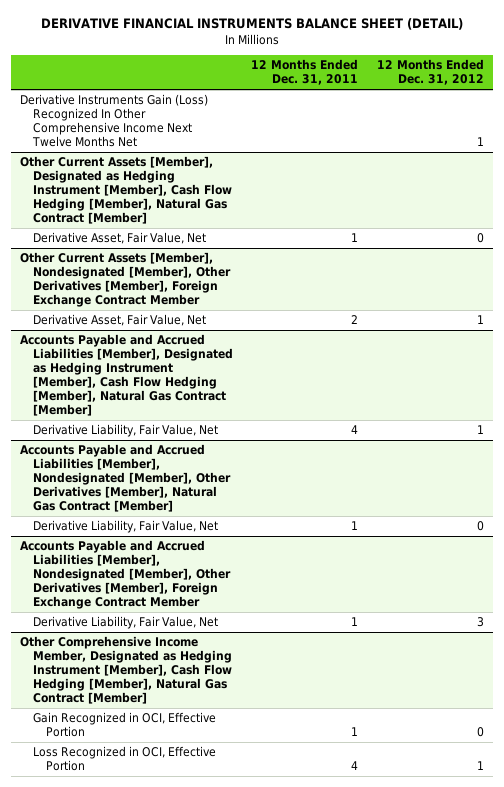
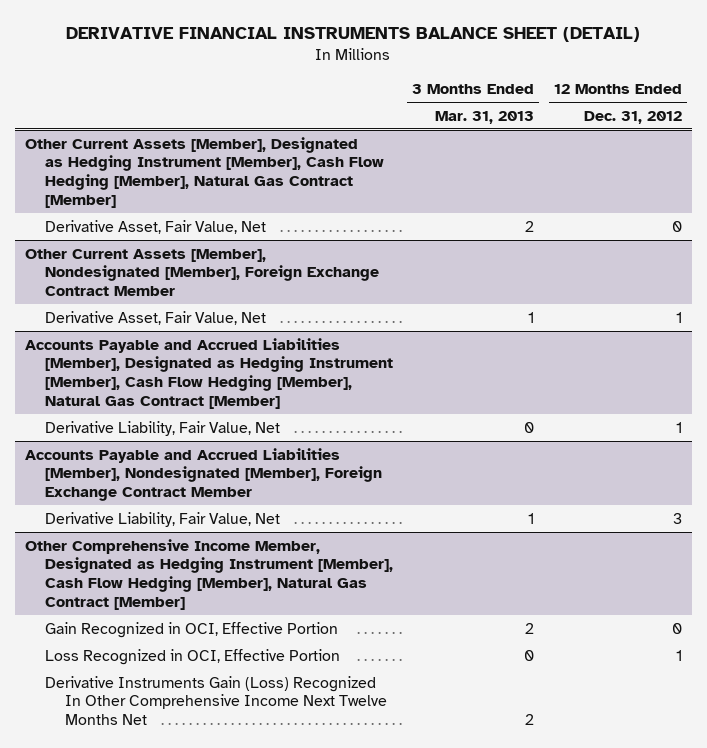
- | 12 Months Ended Dec. 31, 2011 | 12 Months Ended Dec. 31, 2012
+ | 3 Months Ended Mar. 31, 2013 | 12 Months Ended Dec. 31, 2012
- Derivative Instruments Gain (Loss) Recognized In Other Comprehensive Income Next Twelve Months Net | | 1
- Other Current Assets [Member], Nondesignated [Member], Other Derivatives [Member], Foreign Exchange Contract Member
+ Other Current Assets [Member], Nondesignated [Member], Foreign Exchange Contract Member
- Accounts Payable and Accrued Liabilities [Member], Nondesignated [Member], Other Derivatives [Member], Natural Gas Contract [Member]
- Derivative Liability, Fair Value, Net | 1 | 0
- Accounts Payable and Accrued Liabilities [Member], Nondesignated [Member], Other Derivatives [Member], Foreign Exchange Contract Member
+ Accounts Payable and Accrued Liabilities [Member], Nondesignated [Member], Foreign Exchange Contract Member
@ Other Comprehensive Income Member, Designated as Hedging Instrument [Member], Cash Flow Hedging [Member], Natural Gas Contract [Member]
+ Derivative Instruments Gain (Loss) Recognized In Other Comprehensive Income Next Twelve Months Net | 2 |

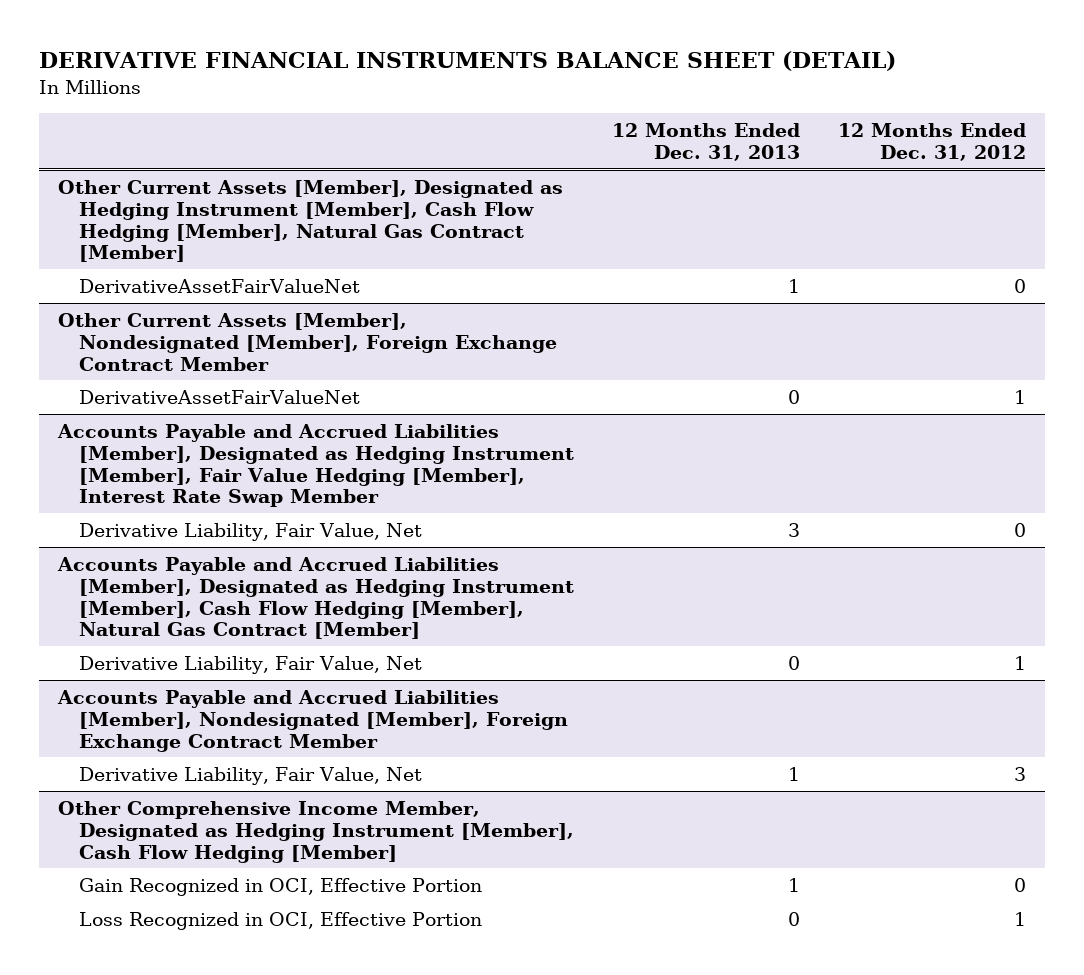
- | 3 Months Ended Mar. 31, 2013 | 12 Months Ended Dec. 31, 2012
+ | 12 Months Ended Dec. 31, 2013 | 12 Months Ended Dec. 31, 2012
@ Other Current Assets [Member], Designated as Hedging Instrument [Member], Cash Flow Hedging [Member], Natural Gas Contract [Member]
- Derivative Asset, Fair Value, Net | 2 | 0
+ DerivativeAssetFairValueNet | 1 | 0
@ Other Current Assets [Member], Nondesignated [Member], Foreign Exchange Contract Member
- Derivative Asset, Fair Value, Net | 1 | 1
+ DerivativeAssetFairValueNet | 0 | 1
+ Accounts Payable and Accrued Liabilities [Member], Designated as Hedging Instrument [Member], Fair Value Hedging [Member], Interest Rate Swap Member
+ Derivative Liability, Fair Value, Net | 3 | 0
- Other Comprehensive Income Member, Designated as Hedging Instrument [Member], Cash Flow Hedging [Member], Natural Gas Contract [Member]
+ Other Comprehensive Income Member, Designated as Hedging Instrument [Member], Cash Flow Hedging [Member]
- Derivative Instruments Gain (Loss) Recognized In Other Comprehensive Income Next Twelve Months Net | 2 |

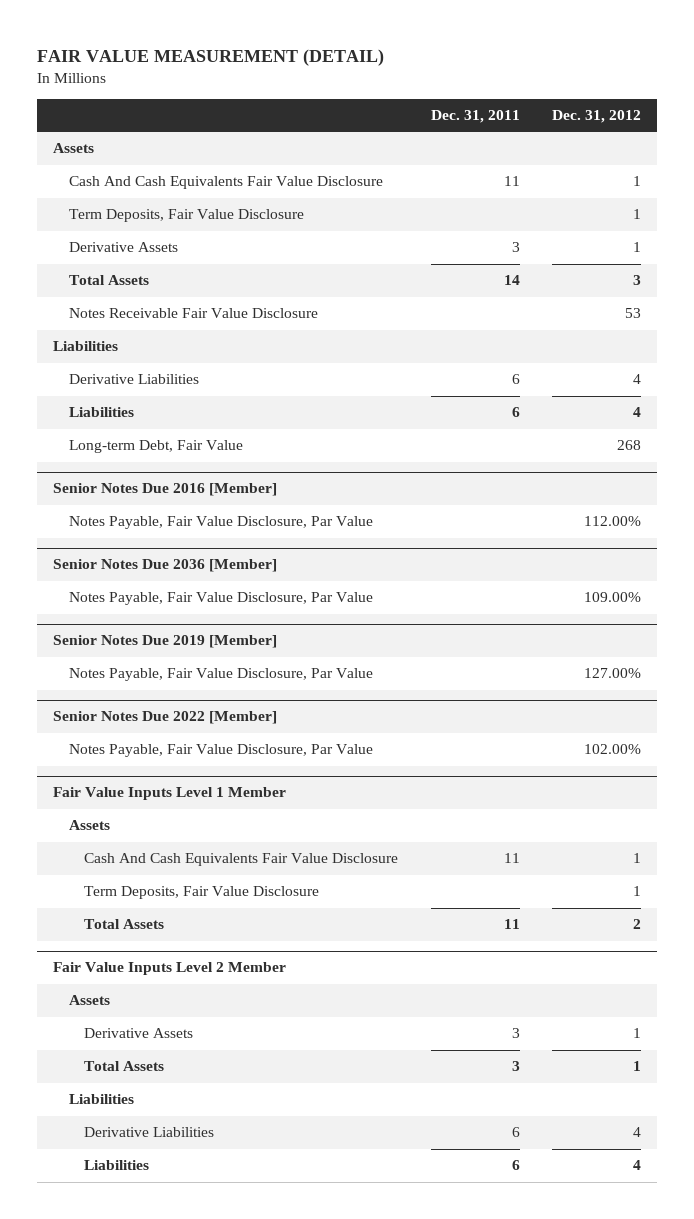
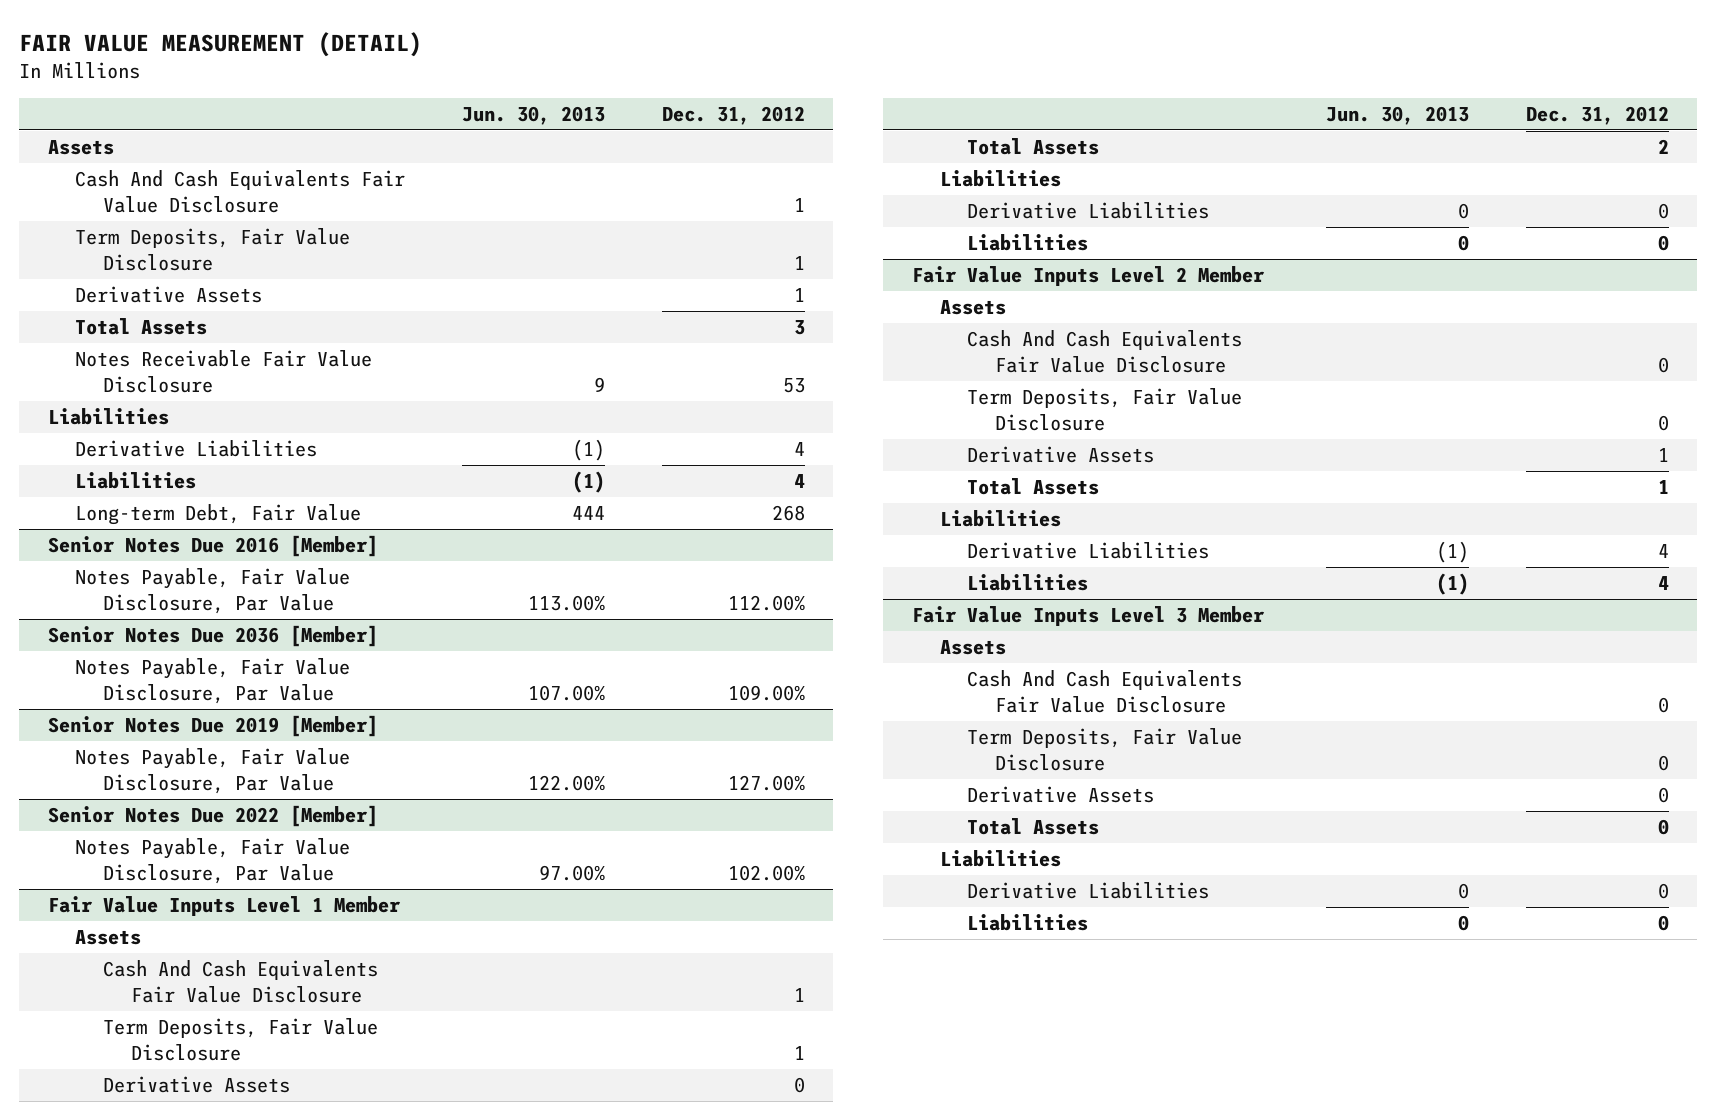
- | Dec. 31, 2011 | Dec. 31, 2012
+ | Jun. 30, 2013 | Dec. 31, 2012
@ Fair Value Inputs Level 1 Member
+ Derivative Assets | | 0
+ Liabilities
+ Derivative Liabilities | 0 | 0
+ Liabilities | 0 | 0
@ Fair Value Inputs Level 2 Member
+ Cash And Cash Equivalents Fair Value Disclosure | | 0
+ Term Deposits, Fair Value Disclosure | | 0
+ Fair Value Inputs Level 3 Member
+ Assets
+ Cash And Cash Equivalents Fair Value Disclosure | | 0
+ Term Deposits, Fair Value Disclosure | | 0
+ Derivative Assets | | 0
+ Total Assets | | 0
+ Liabilities
+ Derivative Liabilities | 0 | 0
+ Liabilities | 0 | 0

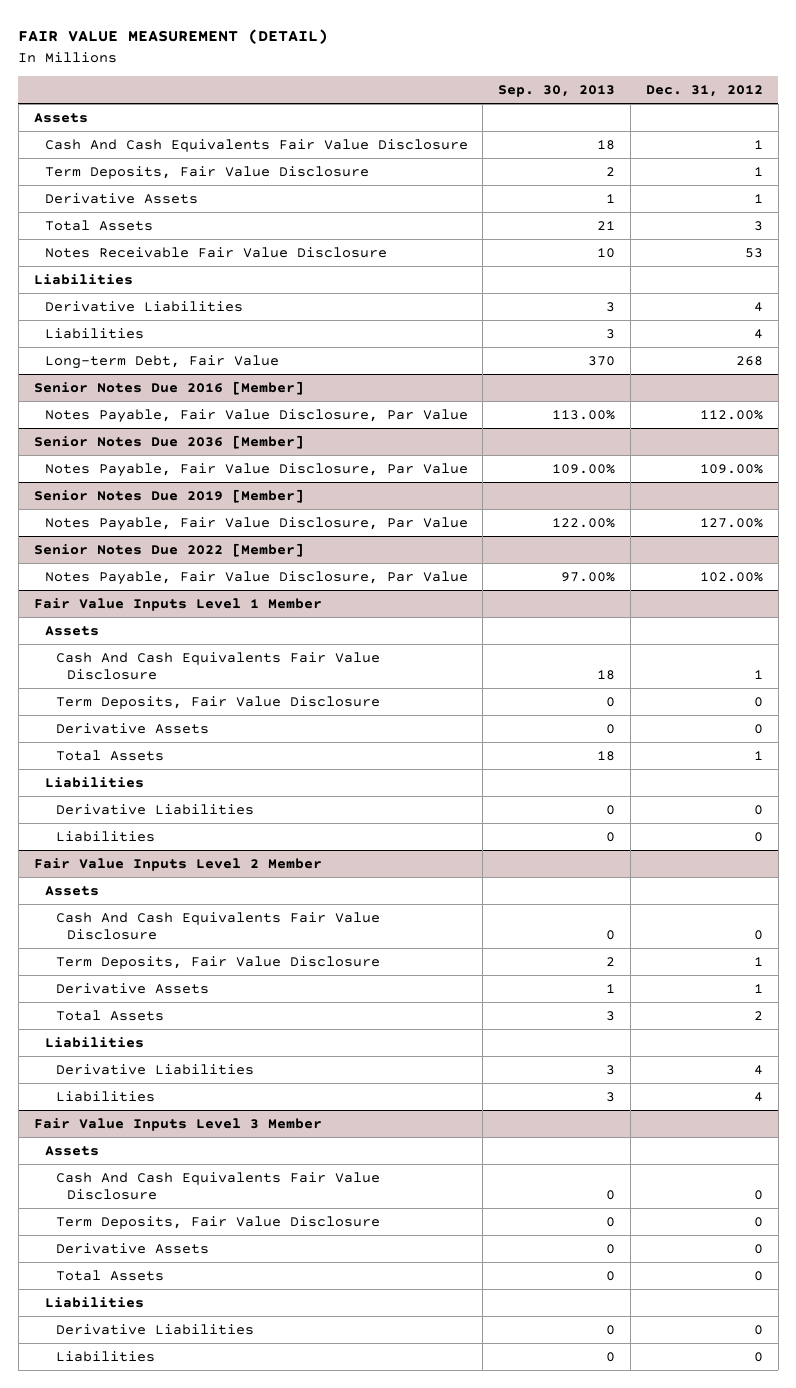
- | Jun. 30, 2013 | Dec. 31, 2012
+ | Sep. 30, 2013 | Dec. 31, 2012
@ Fair Value Inputs Level 1 Member
- Term Deposits, Fair Value Disclosure | | 1
+ Term Deposits, Fair Value Disclosure | 0 | 0
- Total Assets | | 2
+ Total Assets | 18 | 1
@ Fair Value Inputs Level 2 Member
- Term Deposits, Fair Value Disclosure | | 0
+ Term Deposits, Fair Value Disclosure | 2 | 1
- Total Assets | | 1
+ Total Assets | 3 | 2

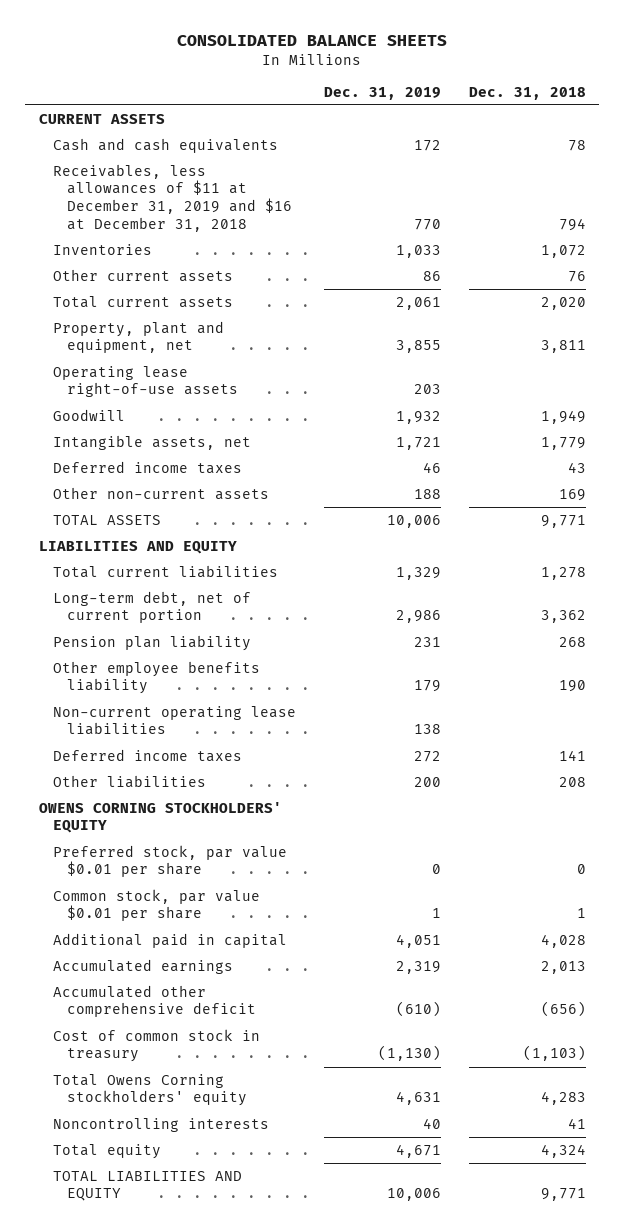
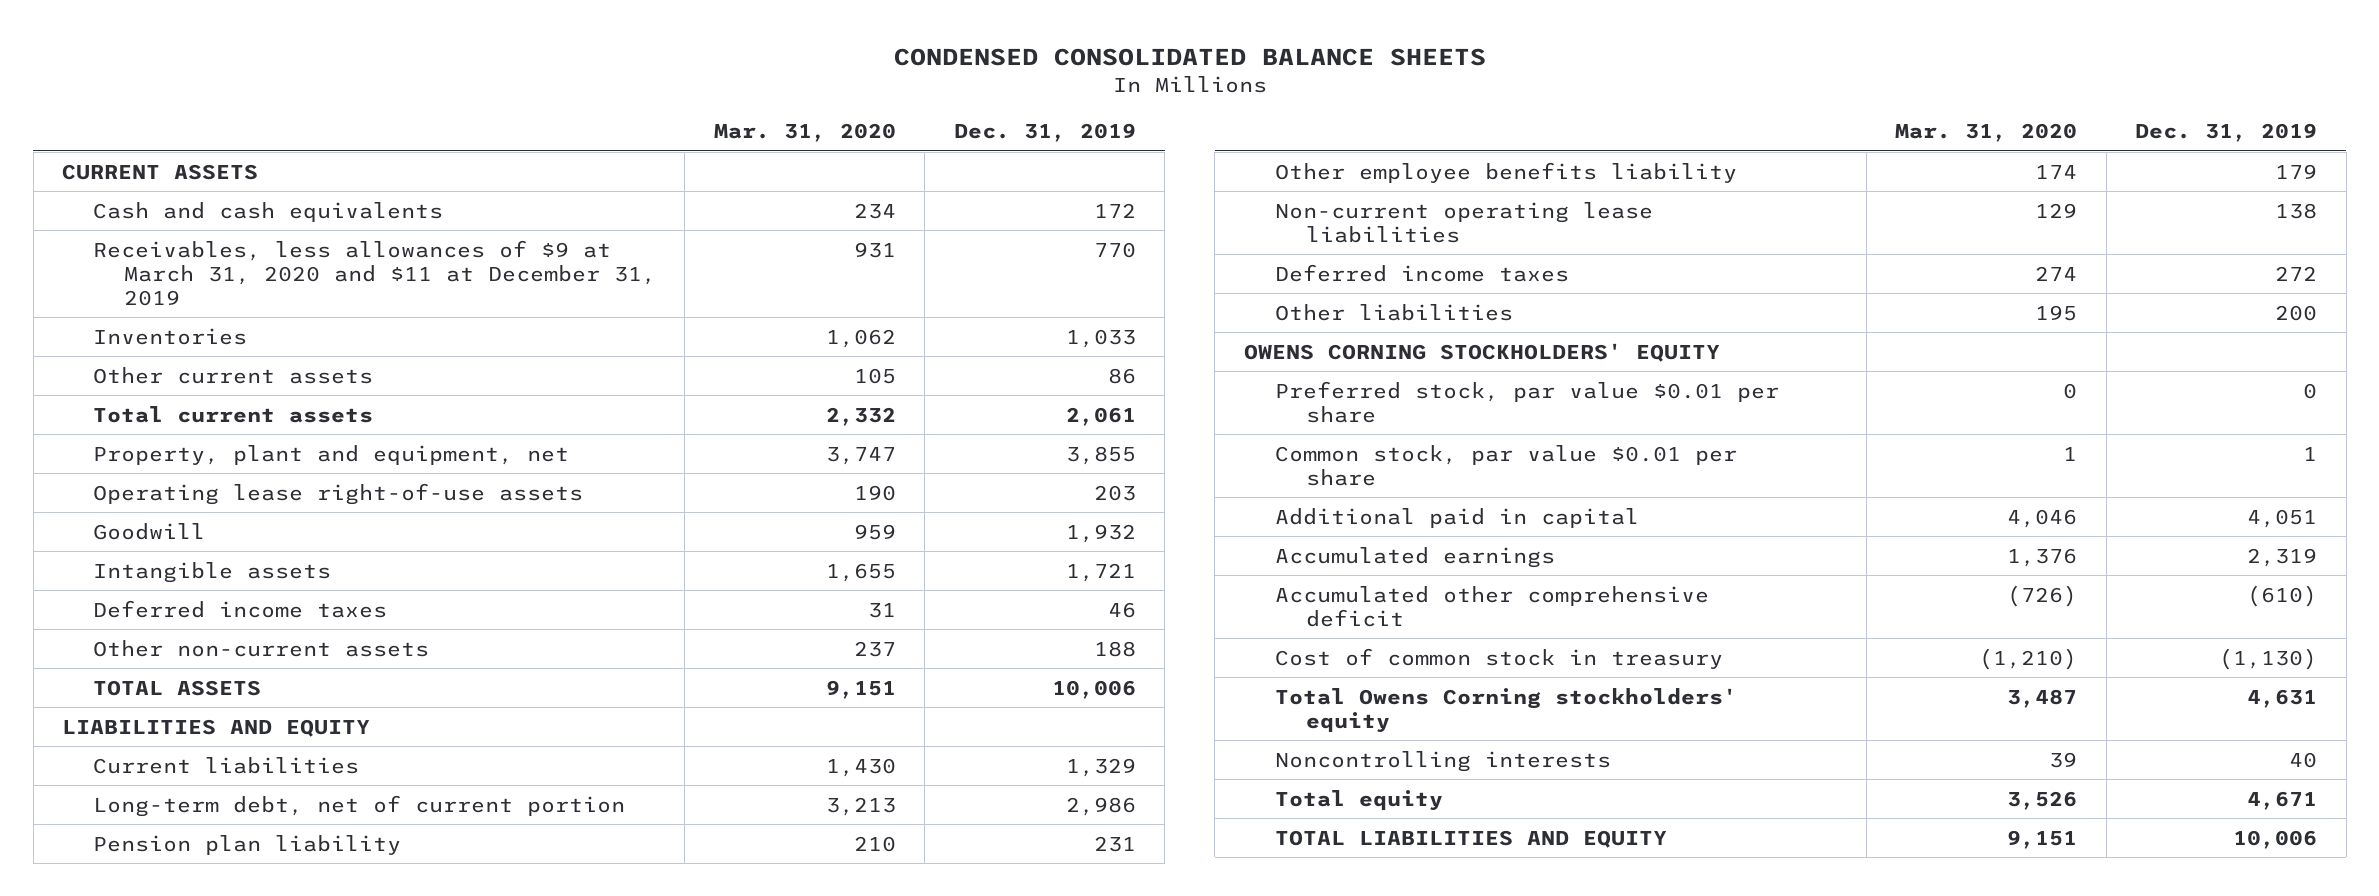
- CONSOLIDATED BALANCE SHEETS
+ CONDENSED CONSOLIDATED BALANCE SHEETS
- | Dec. 31, 2019 | Dec. 31, 2018
+ | Mar. 31, 2020 | Dec. 31, 2019
- Receivables, less allowances of $11 at December 31, 2019 and $16 at December 31, 2018 | 770 | 794
+ Receivables, less allowances of $9 at March 31, 2020 and $11 at December 31, 2019 | 931 | 770
- Intangible assets, net | 1,721 | 1,779
+ Intangible assets | 1,655 | 1,721
- Total current liabilities | 1,329 | 1,278
+ Current liabilities | 1,430 | 1,329

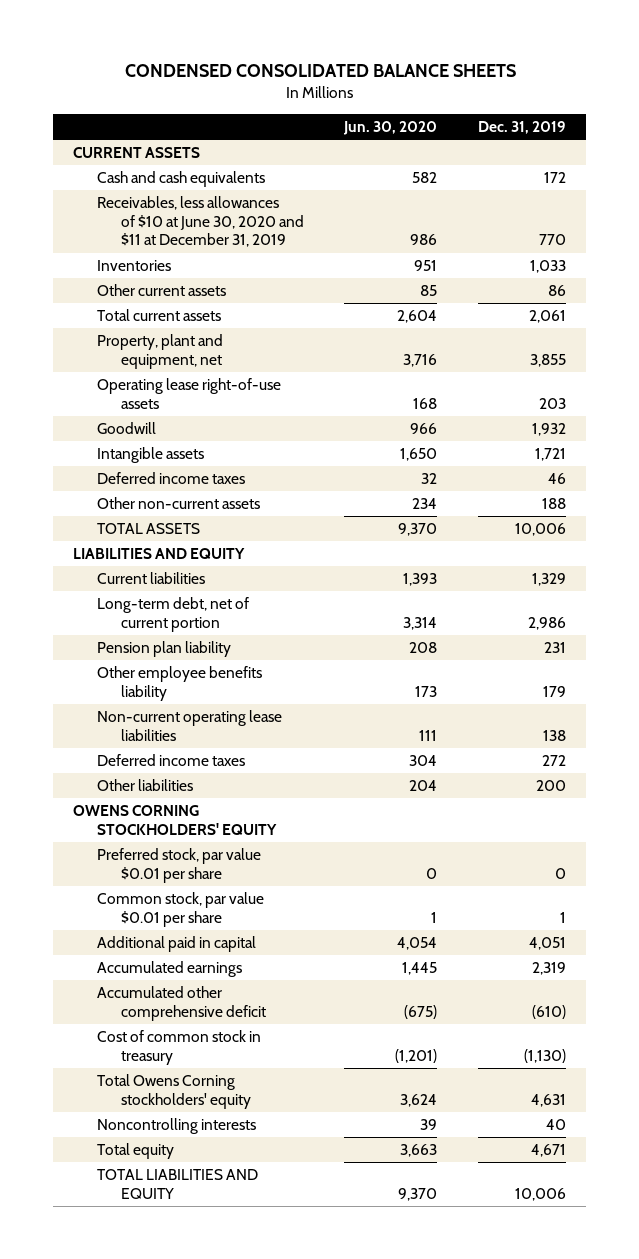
- | Mar. 31, 2020 | Dec. 31, 2019
+ | Jun. 30, 2020 | Dec. 31, 2019
- Receivables, less allowances of $9 at March 31, 2020 and $11 at December 31, 2019 | 931 | 770
+ Receivables, less allowances of $10 at June 30, 2020 and $11 at December 31, 2019 | 986 | 770

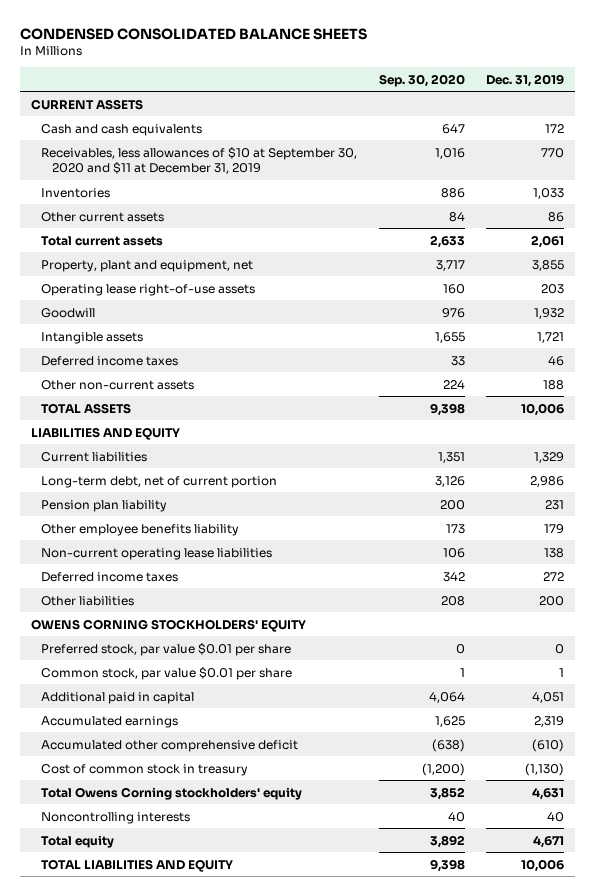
- | Jun. 30, 2020 | Dec. 31, 2019
+ | Sep. 30, 2020 | Dec. 31, 2019
- Receivables, less allowances of $10 at June 30, 2020 and $11 at December 31, 2019 | 986 | 770
+ Receivables, less allowances of $10 at September 30, 2020 and $11 at December 31, 2019 | 1,016 | 770

